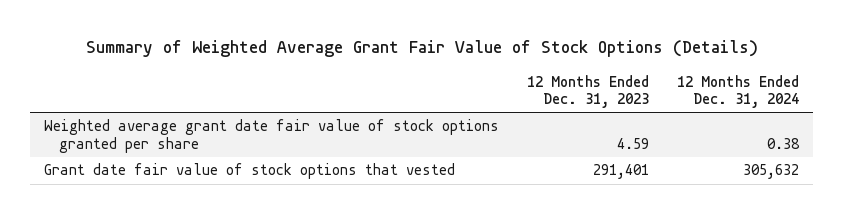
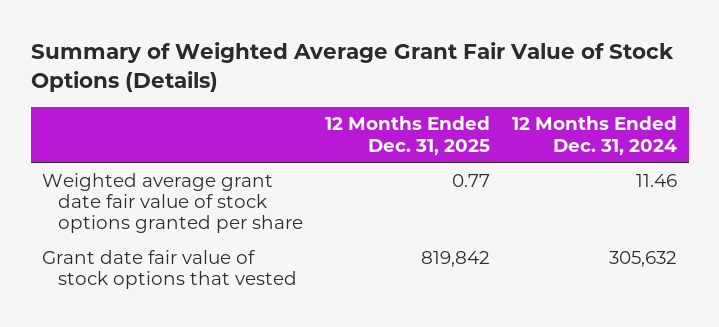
- | 12 Months Ended Dec. 31, 2023 | 12 Months Ended Dec. 31, 2024
+ | 12 Months Ended Dec. 31, 2025 | 12 Months Ended Dec. 31, 2024
- Weighted average grant date fair value of stock options granted per share | 4.59 | 0.38
+ Weighted average grant date fair value of stock options granted per share | 0.77 | 11.46

